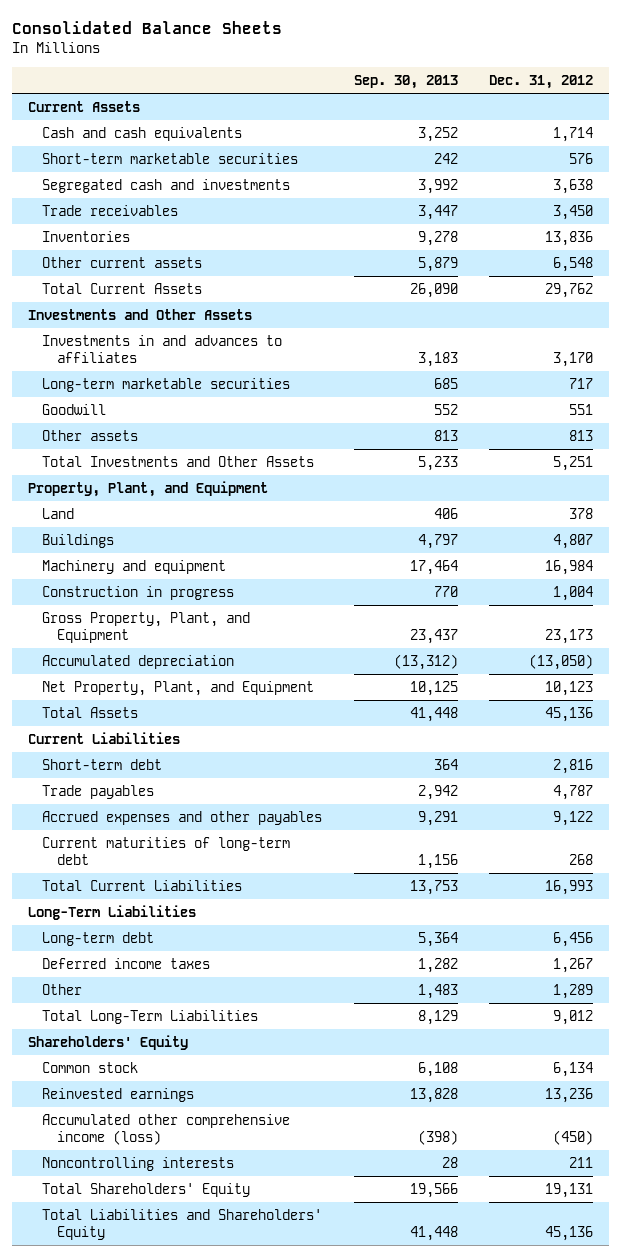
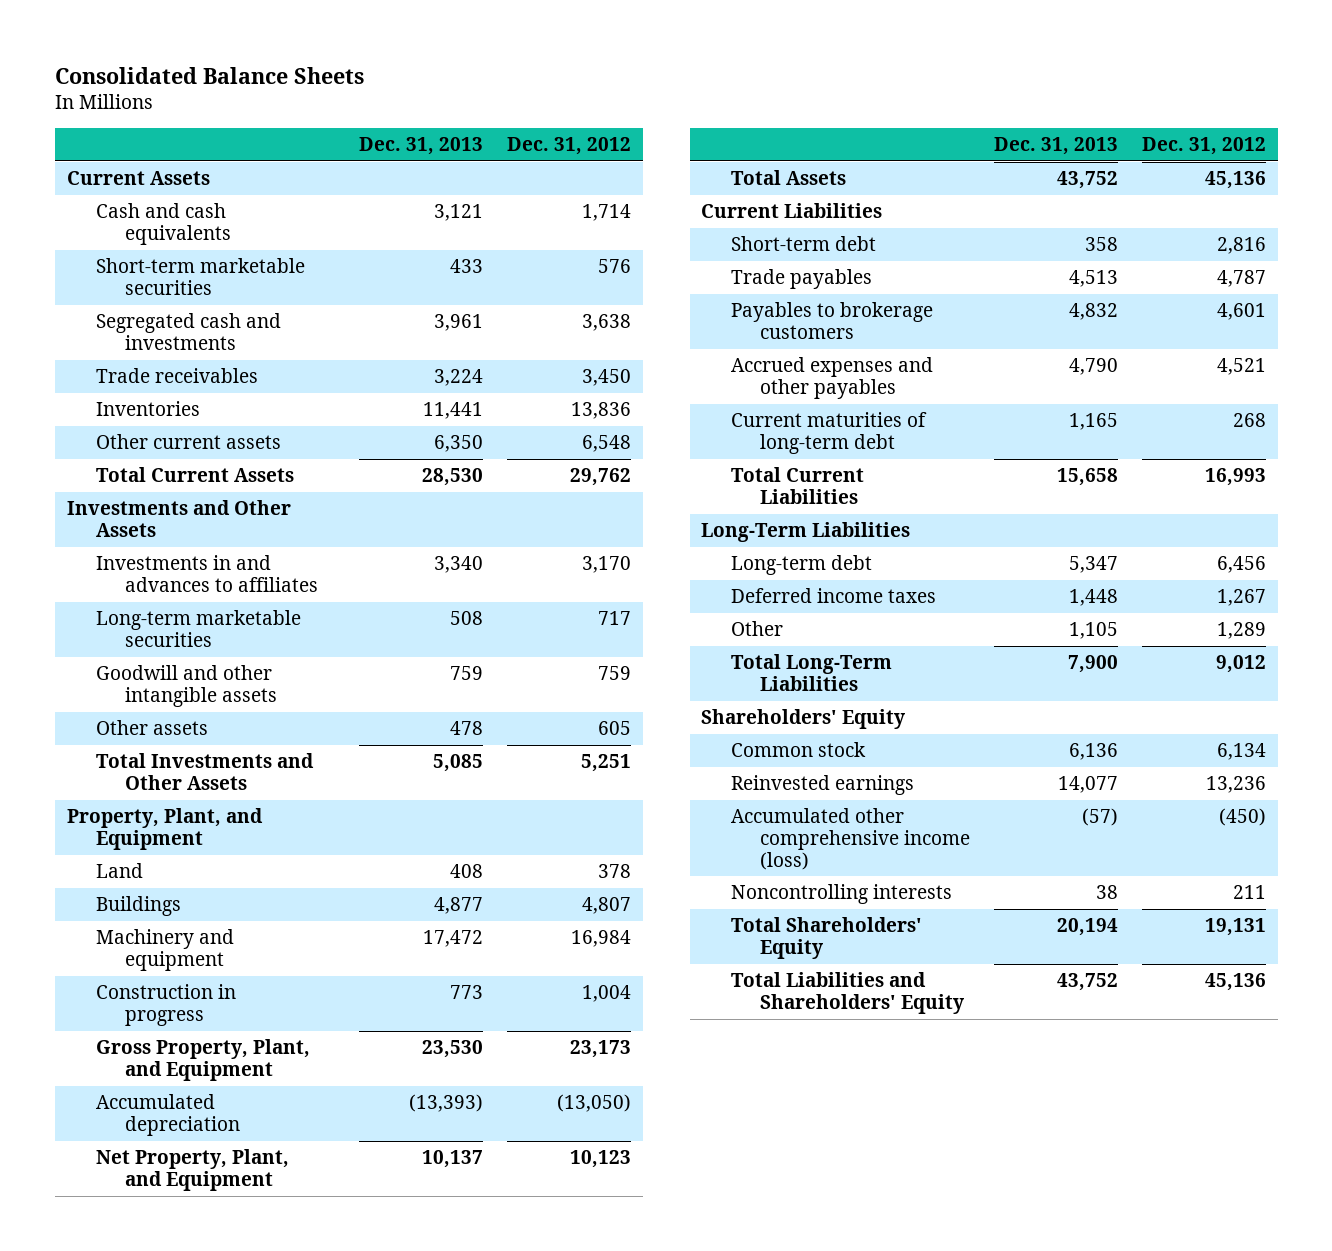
- | Sep. 30, 2013 | Dec. 31, 2012
+ | Dec. 31, 2013 | Dec. 31, 2012
- Goodwill | 552 | 551
- Other assets | 813 | 813
+ Goodwill and other intangible assets | 759 | 759
+ Other assets | 478 | 605
- Accrued expenses and other payables | 9,291 | 9,122
+ Payables to brokerage customers | 4,832 | 4,601
+ Accrued expenses and other payables | 4,790 | 4,521

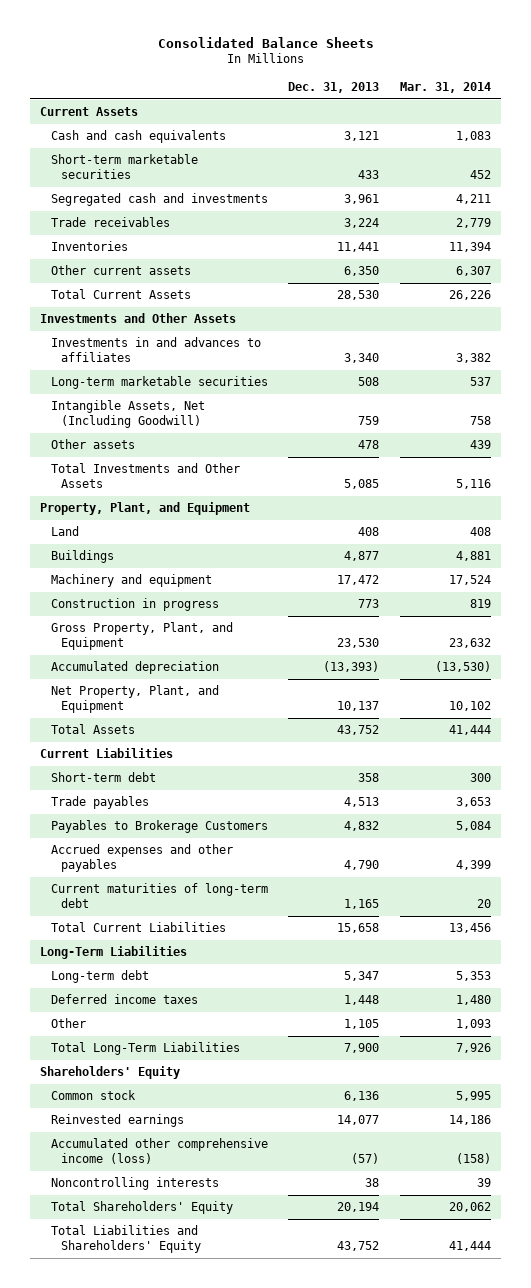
- | Dec. 31, 2013 | Dec. 31, 2012
+ | Dec. 31, 2013 | Mar. 31, 2014
- Goodwill and other intangible assets | 759 | 759
+ Intangible Assets, Net (Including Goodwill) | 759 | 758
- Payables to brokerage customers | 4,832 | 4,601
+ Payables to Brokerage Customers | 4,832 | 5,084

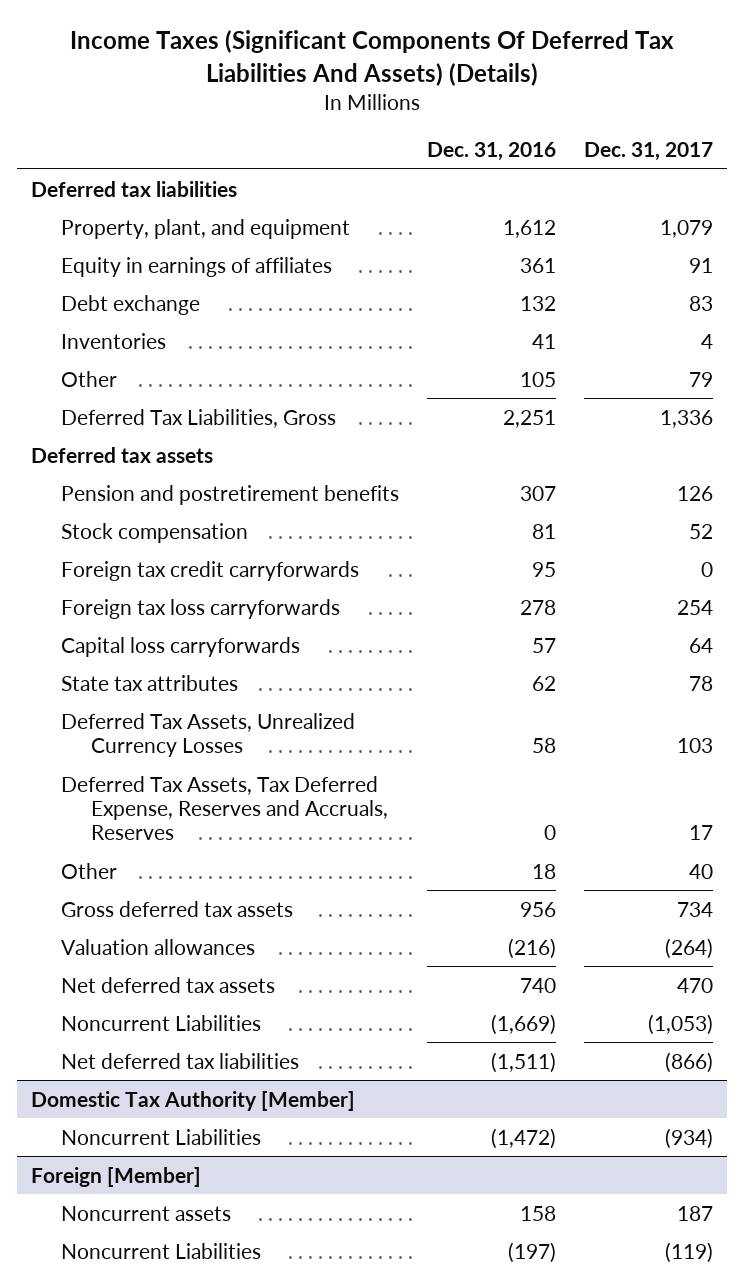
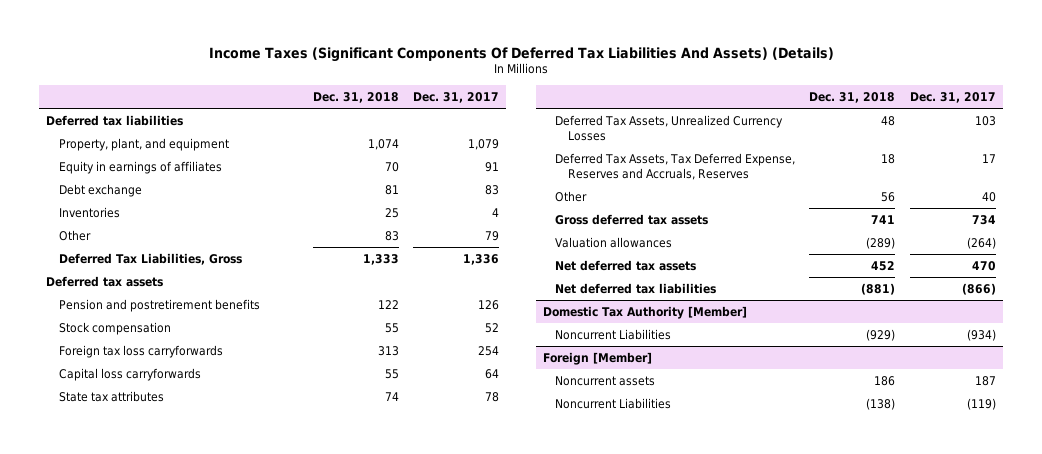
- | Dec. 31, 2016 | Dec. 31, 2017
+ | Dec. 31, 2018 | Dec. 31, 2017
- Foreign tax credit carryforwards | 95 | 0
- Noncurrent Liabilities | (1,669) | (1,053)

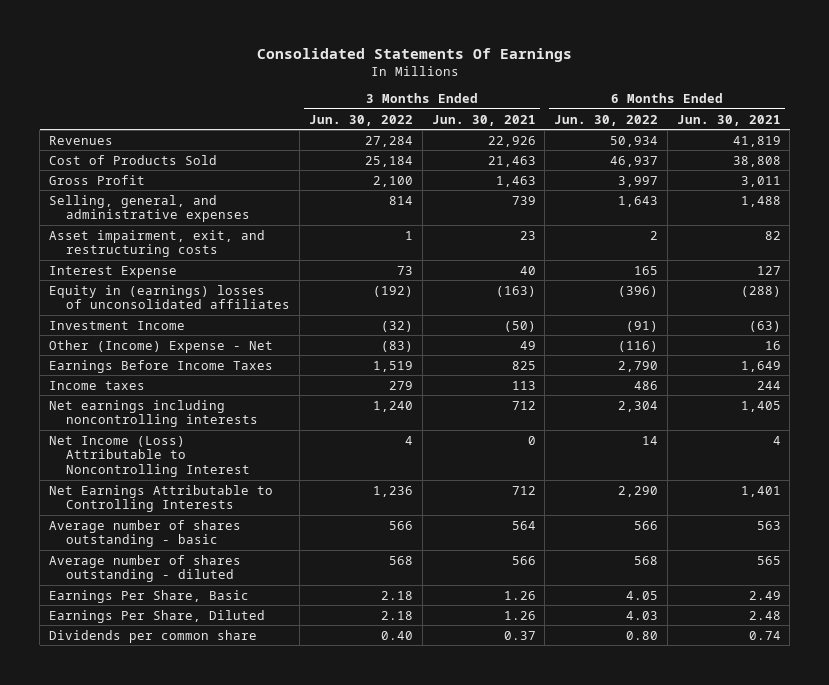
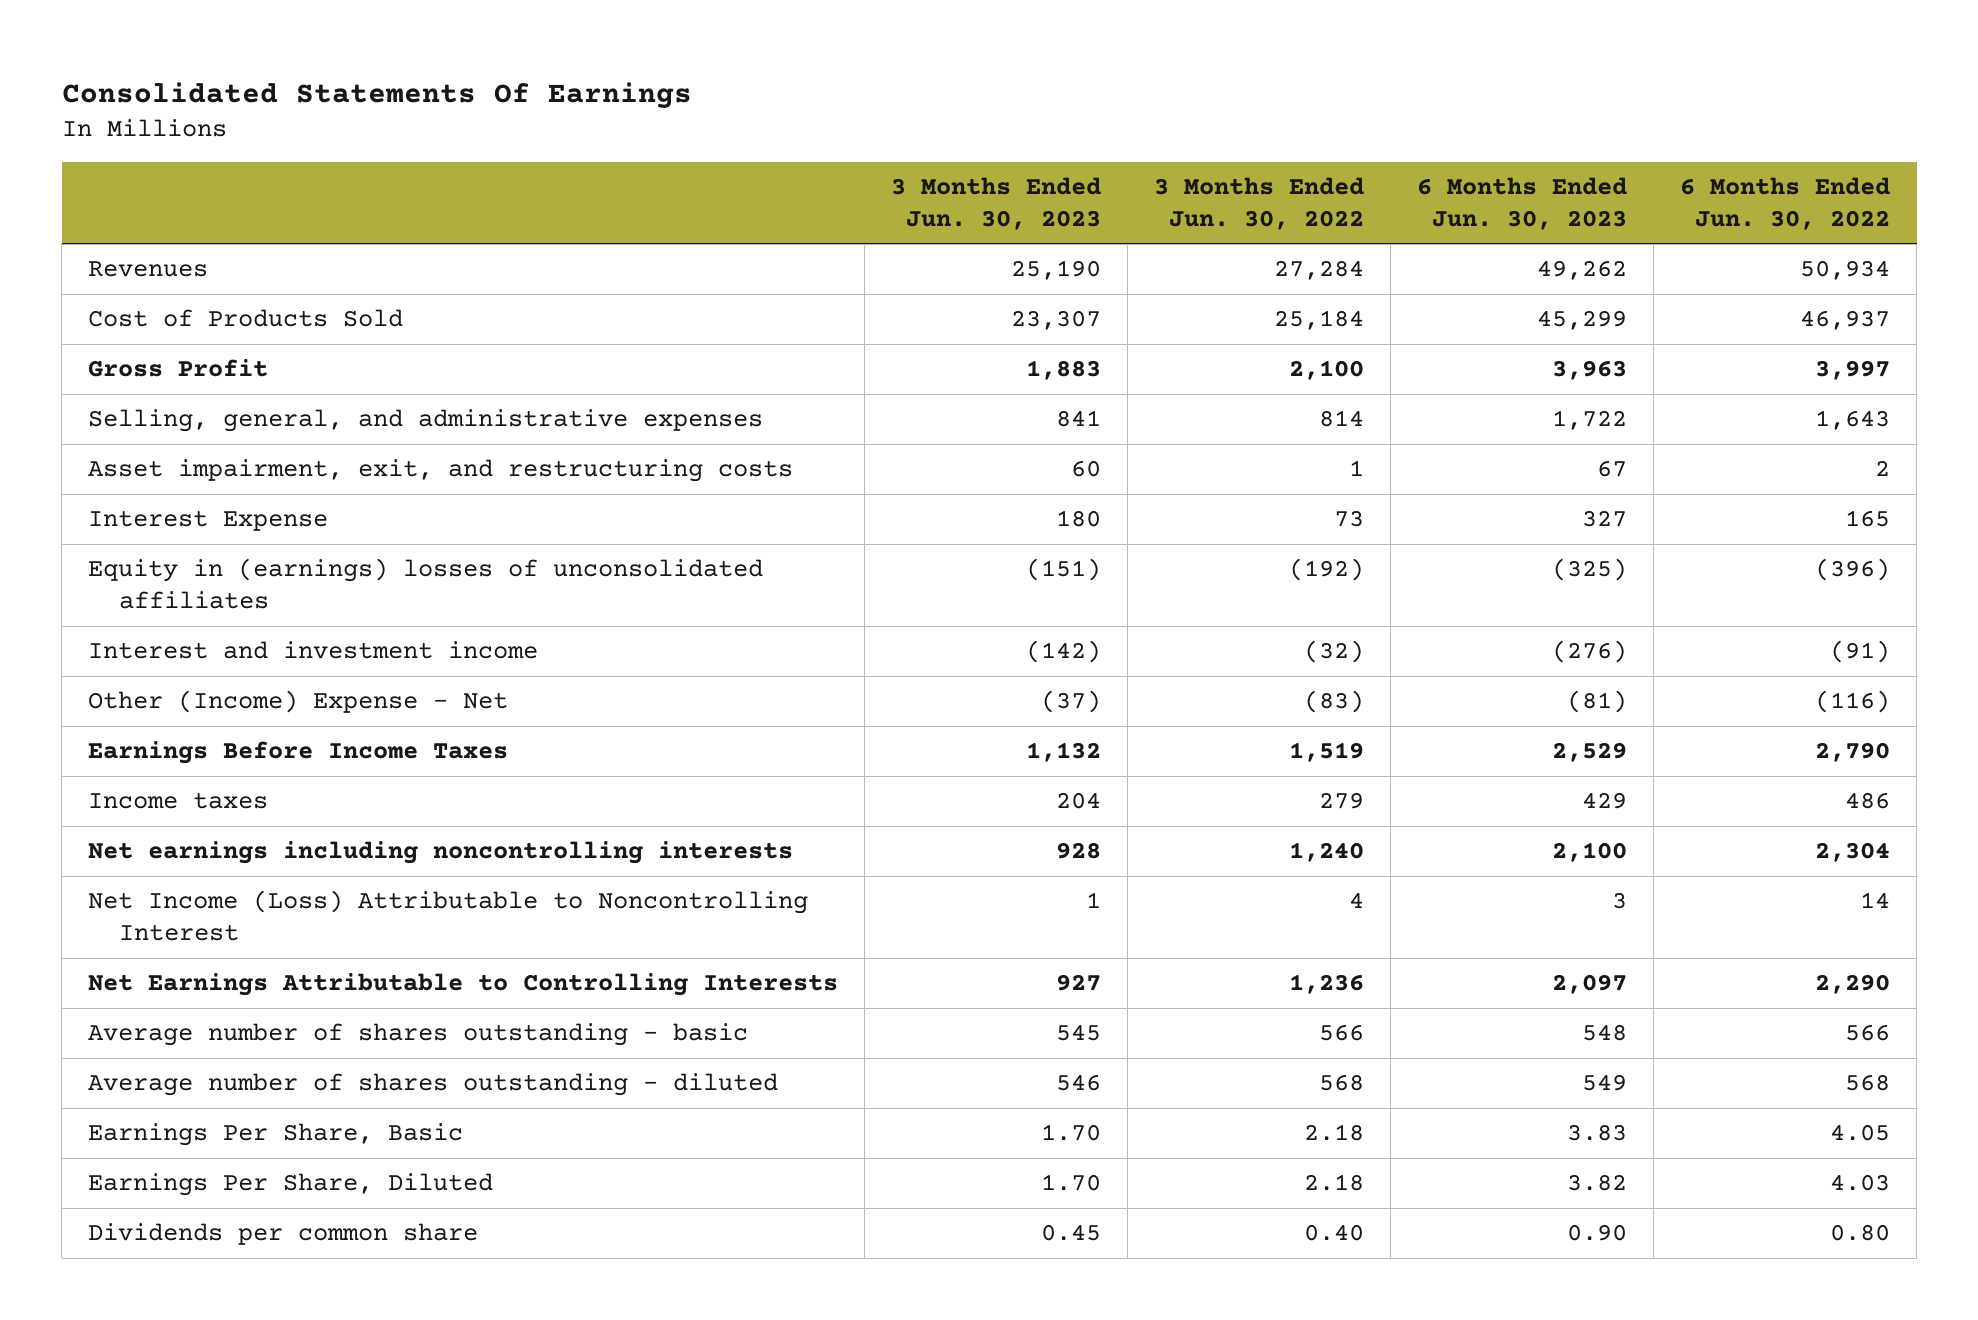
- | 3 Months Ended Jun. 30, 2022 | 3 Months Ended Jun. 30, 2021 | 6 Months Ended Jun. 30, 2022 | 6 Months Ended Jun. 30, 2021
+ | 3 Months Ended Jun. 30, 2023 | 3 Months Ended Jun. 30, 2022 | 6 Months Ended Jun. 30, 2023 | 6 Months Ended Jun. 30, 2022
- Investment Income | (32) | (50) | (91) | (63)
+ Interest and investment income | (142) | (32) | (276) | (91)

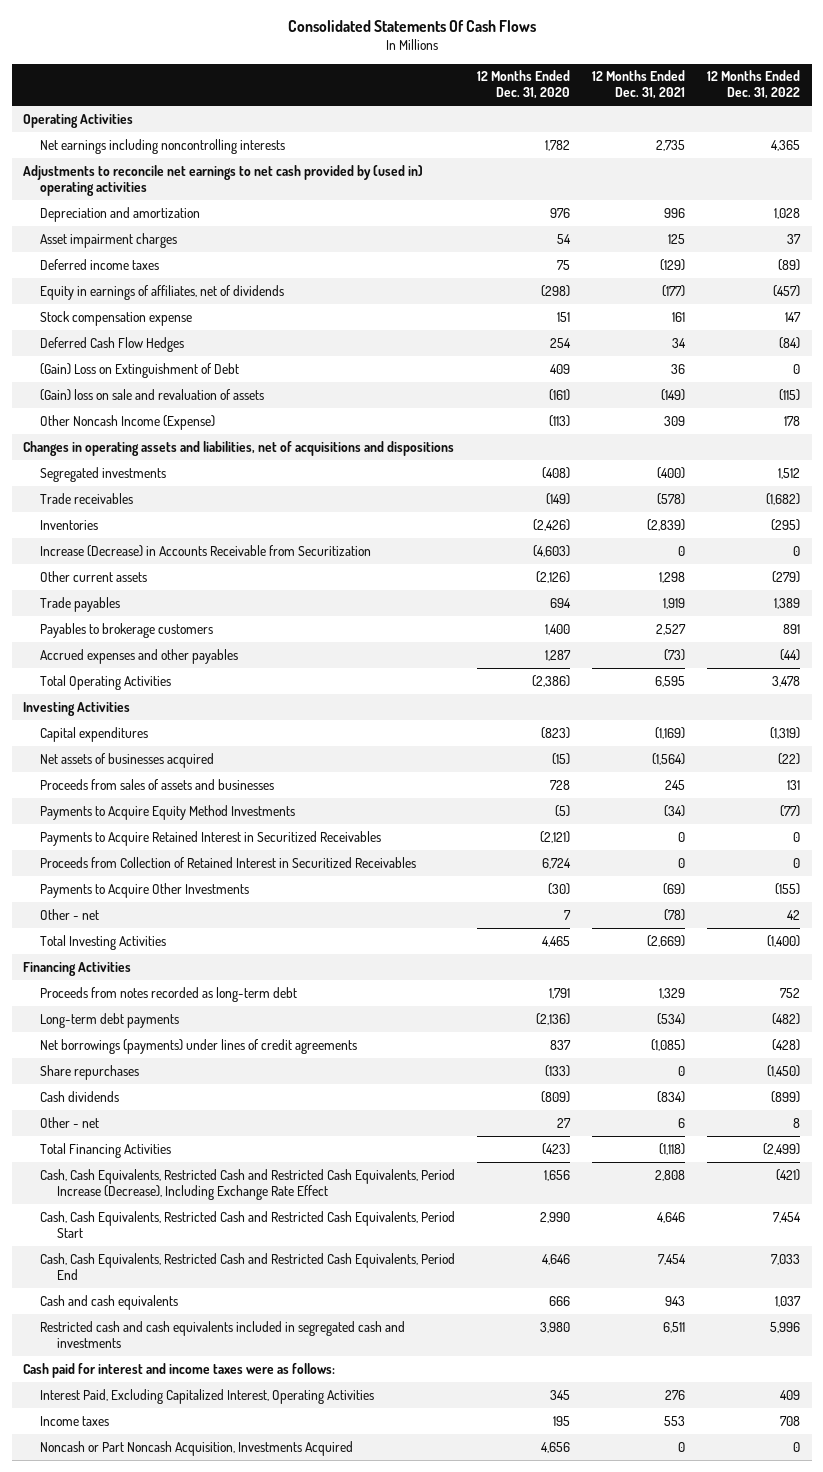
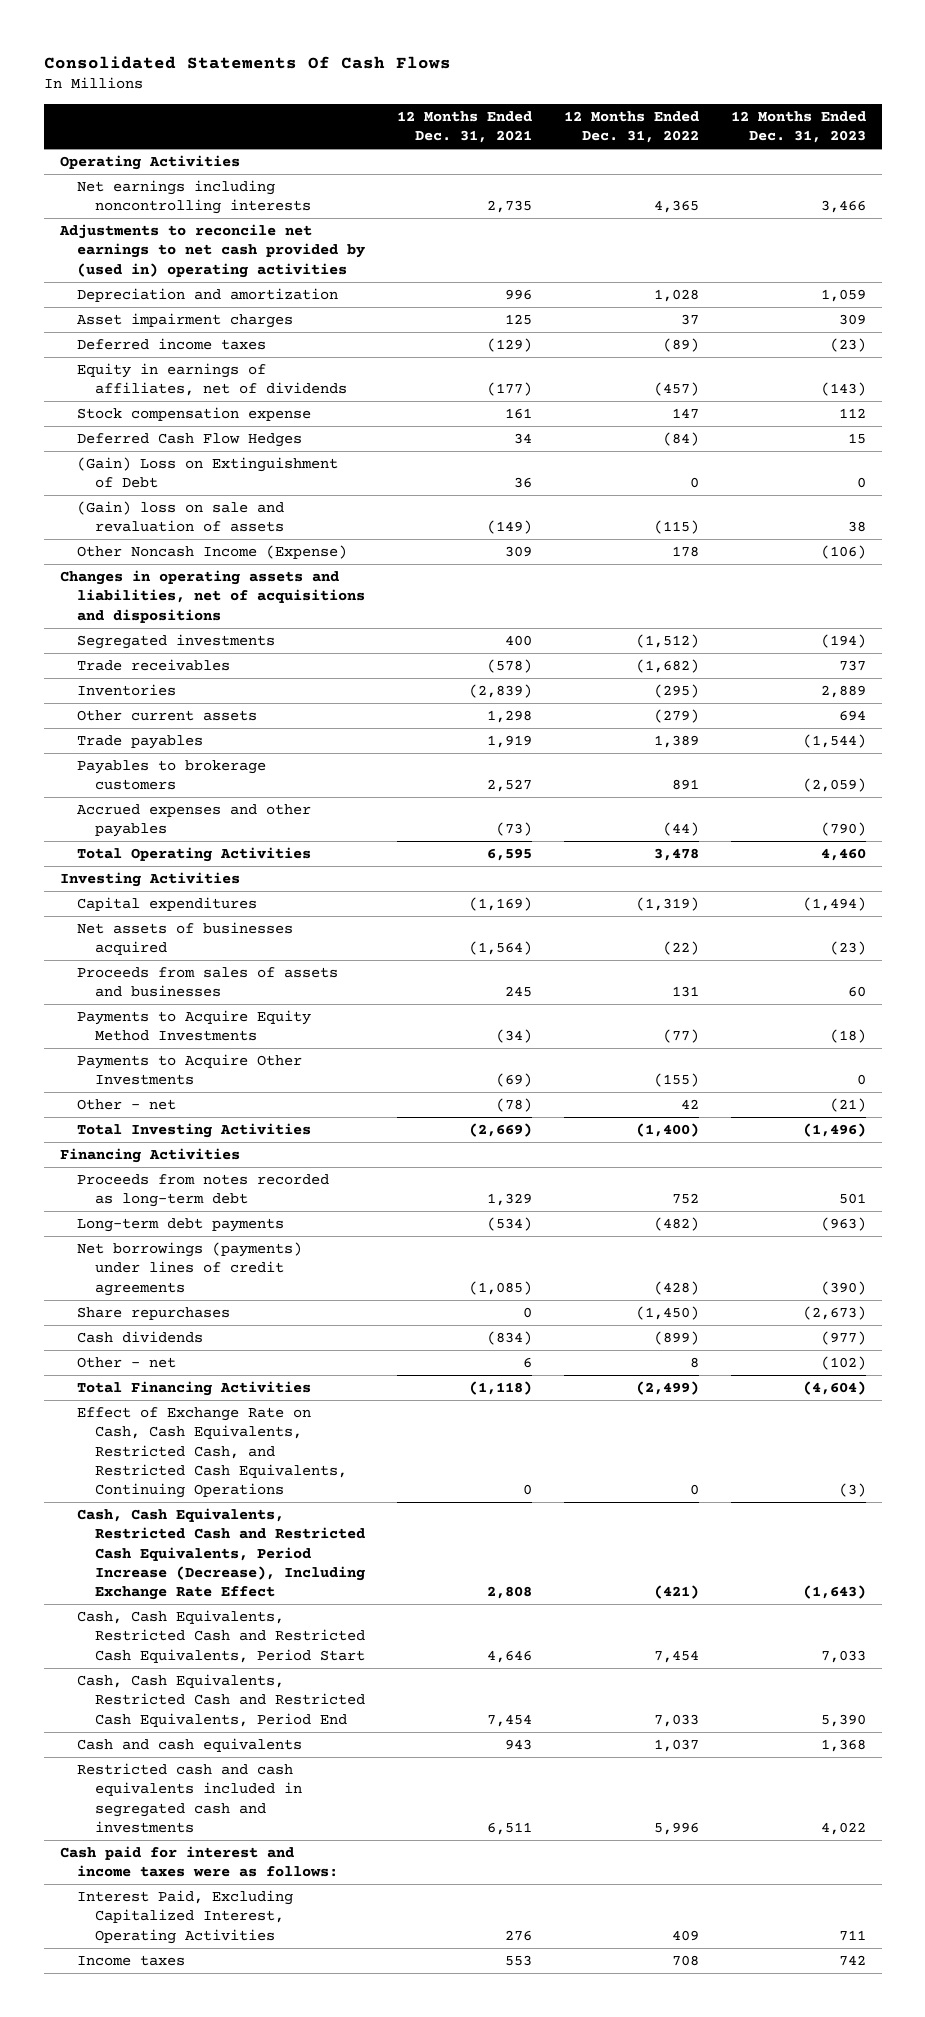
- | 12 Months Ended Dec. 31, 2020 | 12 Months Ended Dec. 31, 2021 | 12 Months Ended Dec. 31, 2022
+ | 12 Months Ended Dec. 31, 2021 | 12 Months Ended Dec. 31, 2022 | 12 Months Ended Dec. 31, 2023
- Segregated investments | (408) | (400) | 1,512
+ Segregated investments | 400 | (1,512) | (194)
- Increase (Decrease) in Accounts Receivable from Securitization | (4,603) | 0 | 0
- Payments to Acquire Retained Interest in Securitized Receivables | (2,121) | 0 | 0
- Proceeds from Collection of Retained Interest in Securitized Receivables | 6,724 | 0 | 0
+ Effect of Exchange Rate on Cash, Cash Equivalents, Restricted Cash, and Restricted Cash Equivalents, Continuing Operations | 0 | 0 | (3)
- Noncash or Part Noncash Acquisition, Investments Acquired | 4,656 | 0 | 0

